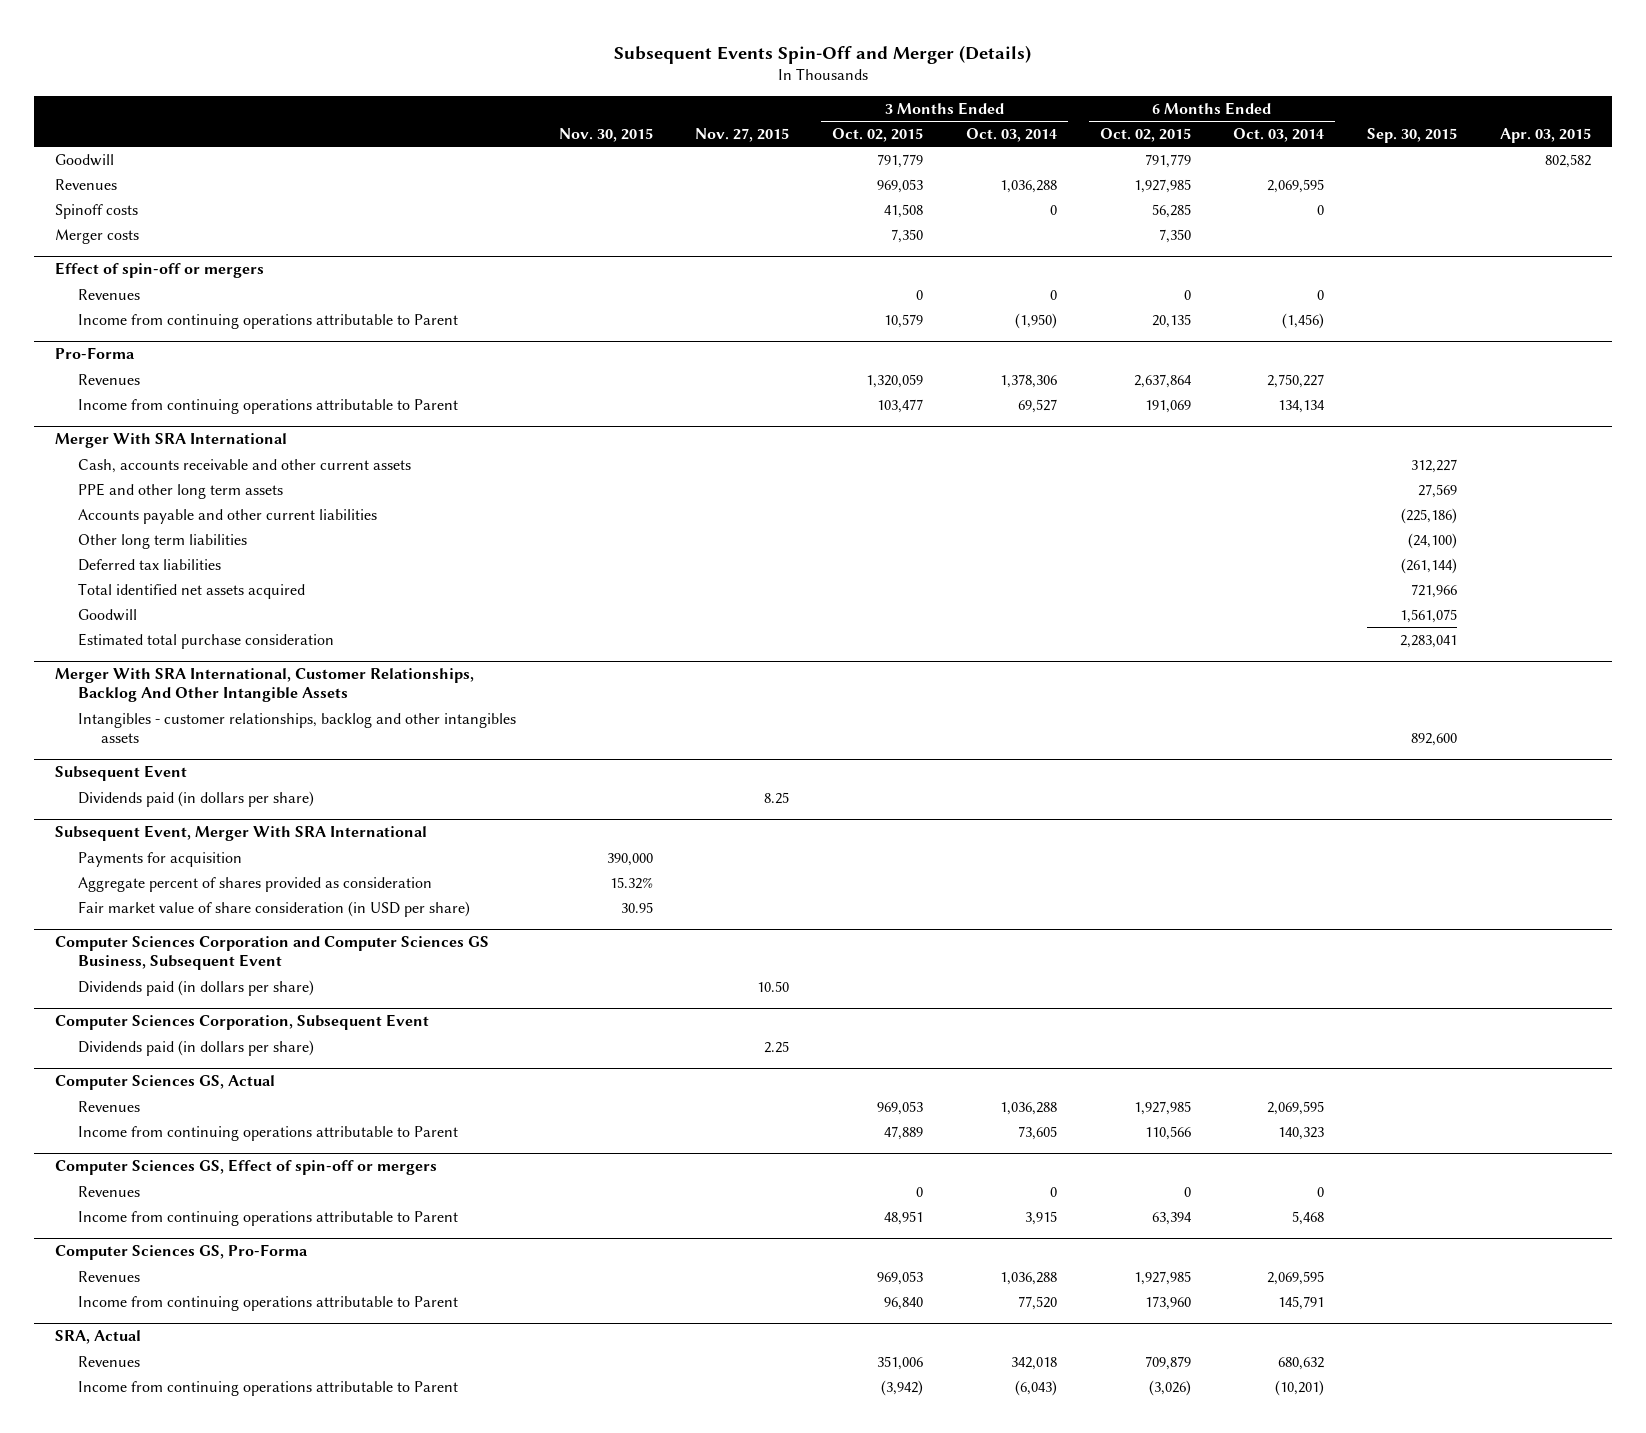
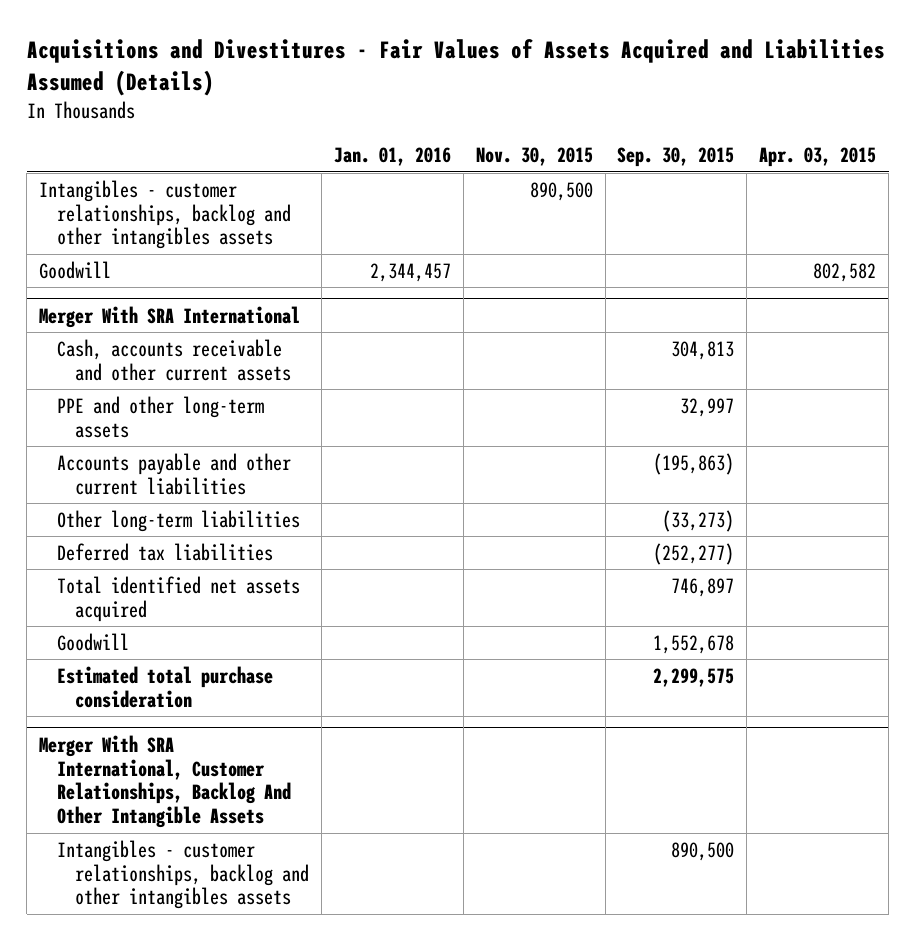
- Subsequent Events Spin-Off and Merger (Details)
+ Acquisitions and Divestitures - Fair Values of Assets Acquired and Liabilities Assumed (Details)
- | Nov. 30, 2015 | Nov. 27, 2015 | 3 Months Ended Oct. 02, 2015 | 3 Months Ended Oct. 03, 2014 | 6 Months Ended Oct. 02, 2015 | 6 Months Ended Oct. 03, 2014 | Sep. 30, 2015 | Apr. 03, 2015
+ | Jan. 01, 2016 | Nov. 30, 2015 | Sep. 30, 2015 | Apr. 03, 2015
+ Intangibles - customer relationships, backlog and other intangibles assets | | 890,500 | |
- Revenues | | | 969,053 | 1,036,288 | 1,927,985 | 2,069,595 | |
- Spinoff costs | | | 41,508 | 0 | 56,285 | 0 | |
- Merger costs | | | 7,350 | | 7,350 | | |
- Effect of spin-off or mergers
- Revenues | | | 0 | 0 | 0 | 0 | |
- Income from continuing operations attributable to Parent | | | 10,579 | (1,950) | 20,135 | (1,456) | |
- Pro-Forma
- Revenues | | | 1,320,059 | 1,378,306 | 2,637,864 | 2,750,227 | |
- Income from continuing operations attributable to Parent | | | 103,477 | 69,527 | 191,069 | 134,134 | |
@ Merger With SRA International
- Cash, accounts receivable and other current assets | | | | | | | 312,227 |
- PPE and other long term assets | | | | | | | 27,569 |
- Accounts payable and other current liabilities | | | | | | | (225,186) |
- Other long term liabilities | | | | | | | (24,100) |
- Deferred tax liabilities | | | | | | | (261,144) |
- Total identified net assets acquired | | | | | | | 721,966 |
- Goodwill | | | | | | | 1,561,075 |
- Estimated total purchase consideration | | | | | | | 2,283,041 |
+ Cash, accounts receivable and other current assets | | | 304,813 |
+ PPE and other long-term assets | | | 32,997 |
+ Accounts payable and other current liabilities | | | (195,863) |
+ Other long-term liabilities | | | (33,273) |
+ Deferred tax liabilities | | | (252,277) |
+ Total identified net assets acquired | | | 746,897 |
+ Goodwill | | | 1,552,678 |
+ Estimated total purchase consideration | | | 2,299,575 |
@ Merger With SRA International, Customer Relationships, Backlog And Other Intangible Assets
- Intangibles - customer relationships, backlog and other intangibles assets | | | | | | | 892,600 |
- Subsequent Event
- Dividends paid (in dollars per share) | | 8.25 | | | | | |
- Subsequent Event, Merger With SRA International
- Payments for acquisition | 390,000 | | | | | | |
- Aggregate percent of shares provided as consideration | 15.32% | | | | | | |
- Fair market value of share consideration (in USD per share) | 30.95 | | | | | | |
- Computer Sciences Corporation and Computer Sciences GS Business, Subsequent Event
- Dividends paid (in dollars per share) | | 10.50 | | | | | |
- Computer Sciences Corporation, Subsequent Event
- Dividends paid (in dollars per share) | | 2.25 | | | | | |
- Computer Sciences GS, Actual
- Revenues | | | 969,053 | 1,036,288 | 1,927,985 | 2,069,595 | |
- Income from continuing operations attributable to Parent | | | 47,889 | 73,605 | 110,566 | 140,323 | |
- Computer Sciences GS, Effect of spin-off or mergers
- Revenues | | | 0 | 0 | 0 | 0 | |
- Income from continuing operations attributable to Parent | | | 48,951 | 3,915 | 63,394 | 5,468 | |
- Computer Sciences GS, Pro-Forma
- Revenues | | | 969,053 | 1,036,288 | 1,927,985 | 2,069,595 | |
- Income from continuing operations attributable to Parent | | | 96,840 | 77,520 | 173,960 | 145,791 | |
- SRA, Actual
- Revenues | | | 351,006 | 342,018 | 709,879 | 680,632 | |
- Income from continuing operations attributable to Parent | | | (3,942) | (6,043) | (3,026) | (10,201) | |
@ Merger With SRA International, Customer Relationships, Backlog And Other Intangible Assets
+ Intangibles - customer relationships, backlog and other intangibles assets | | | 890,500 |

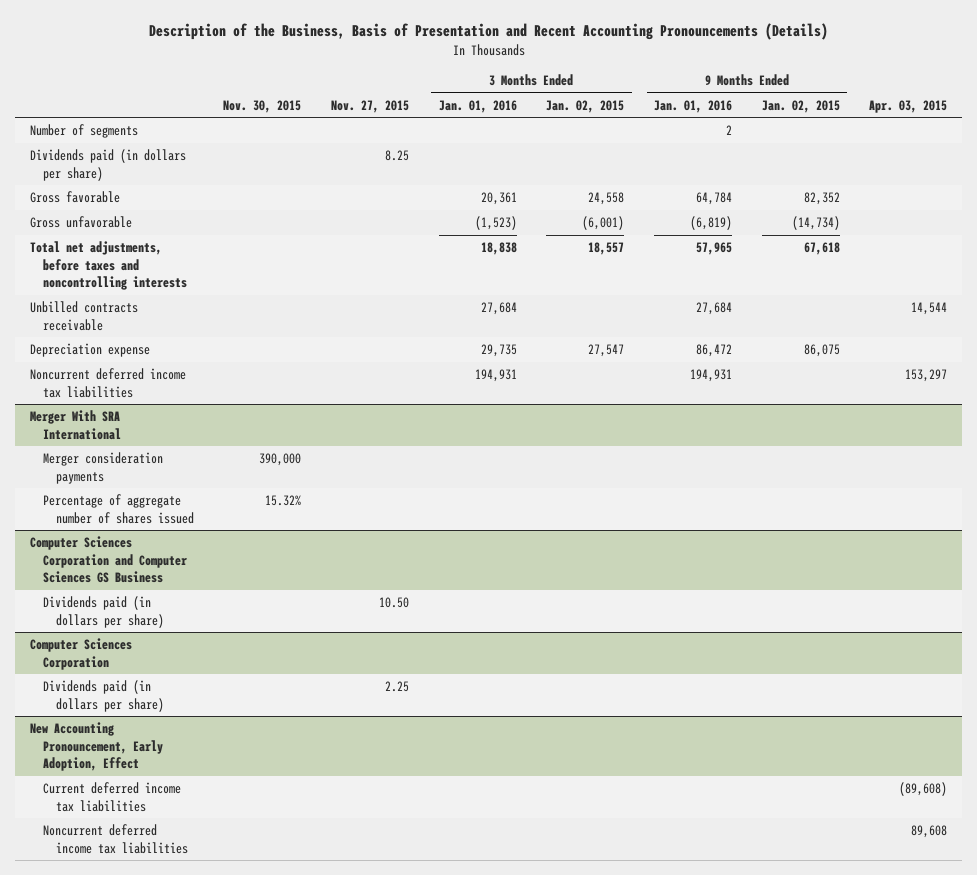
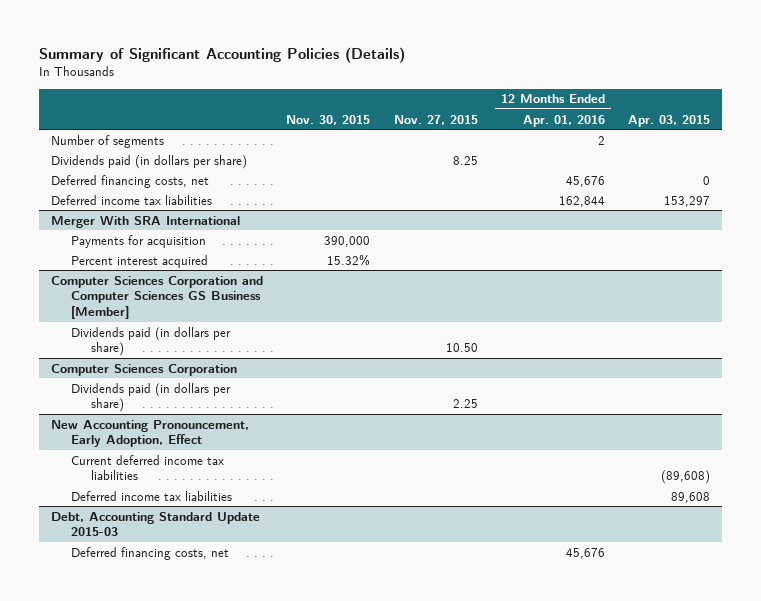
- Description of the Business, Basis of Presentation and Recent Accounting Pronouncements (Details)
+ Summary of Significant Accounting Policies (Details)
- | Nov. 30, 2015 | Nov. 27, 2015 | 3 Months Ended Jan. 01, 2016 | 3 Months Ended Jan. 02, 2015 | 9 Months Ended Jan. 01, 2016 | 9 Months Ended Jan. 02, 2015 | Apr. 03, 2015
+ | Nov. 30, 2015 | Nov. 27, 2015 | 12 Months Ended Apr. 01, 2016 | Apr. 03, 2015
- Gross favorable | | | 20,361 | 24,558 | 64,784 | 82,352 |
- Gross unfavorable | | | (1,523) | (6,001) | (6,819) | (14,734) |
- Total net adjustments, before taxes and noncontrolling interests | | | 18,838 | 18,557 | 57,965 | 67,618 |
- Unbilled contracts receivable | | | 27,684 | | 27,684 | | 14,544
- Depreciation expense | | | 29,735 | 27,547 | 86,472 | 86,075 |
- Noncurrent deferred income tax liabilities | | | 194,931 | | 194,931 | | 153,297
+ Deferred financing costs, net | | | 45,676 | 0
+ Deferred income tax liabilities | | | 162,844 | 153,297
@ Merger With SRA International
- Merger consideration payments | 390,000 | | | | | |
- Percentage of aggregate number of shares issued | 15.32% | | | | | |
- Computer Sciences Corporation and Computer Sciences GS Business
@ Merger With SRA International
+ Payments for acquisition | 390,000 | | |
+ Percent interest acquired | 15.32% | | |
+ Computer Sciences Corporation and Computer Sciences GS Business [Member]
@ New Accounting Pronouncement, Early Adoption, Effect
- Noncurrent deferred income tax liabilities | | | | | | | 89,608
+ Deferred income tax liabilities | | | | 89,608
+ Debt, Accounting Standard Update 2015-03
+ Deferred financing costs, net | | | 45,676 |

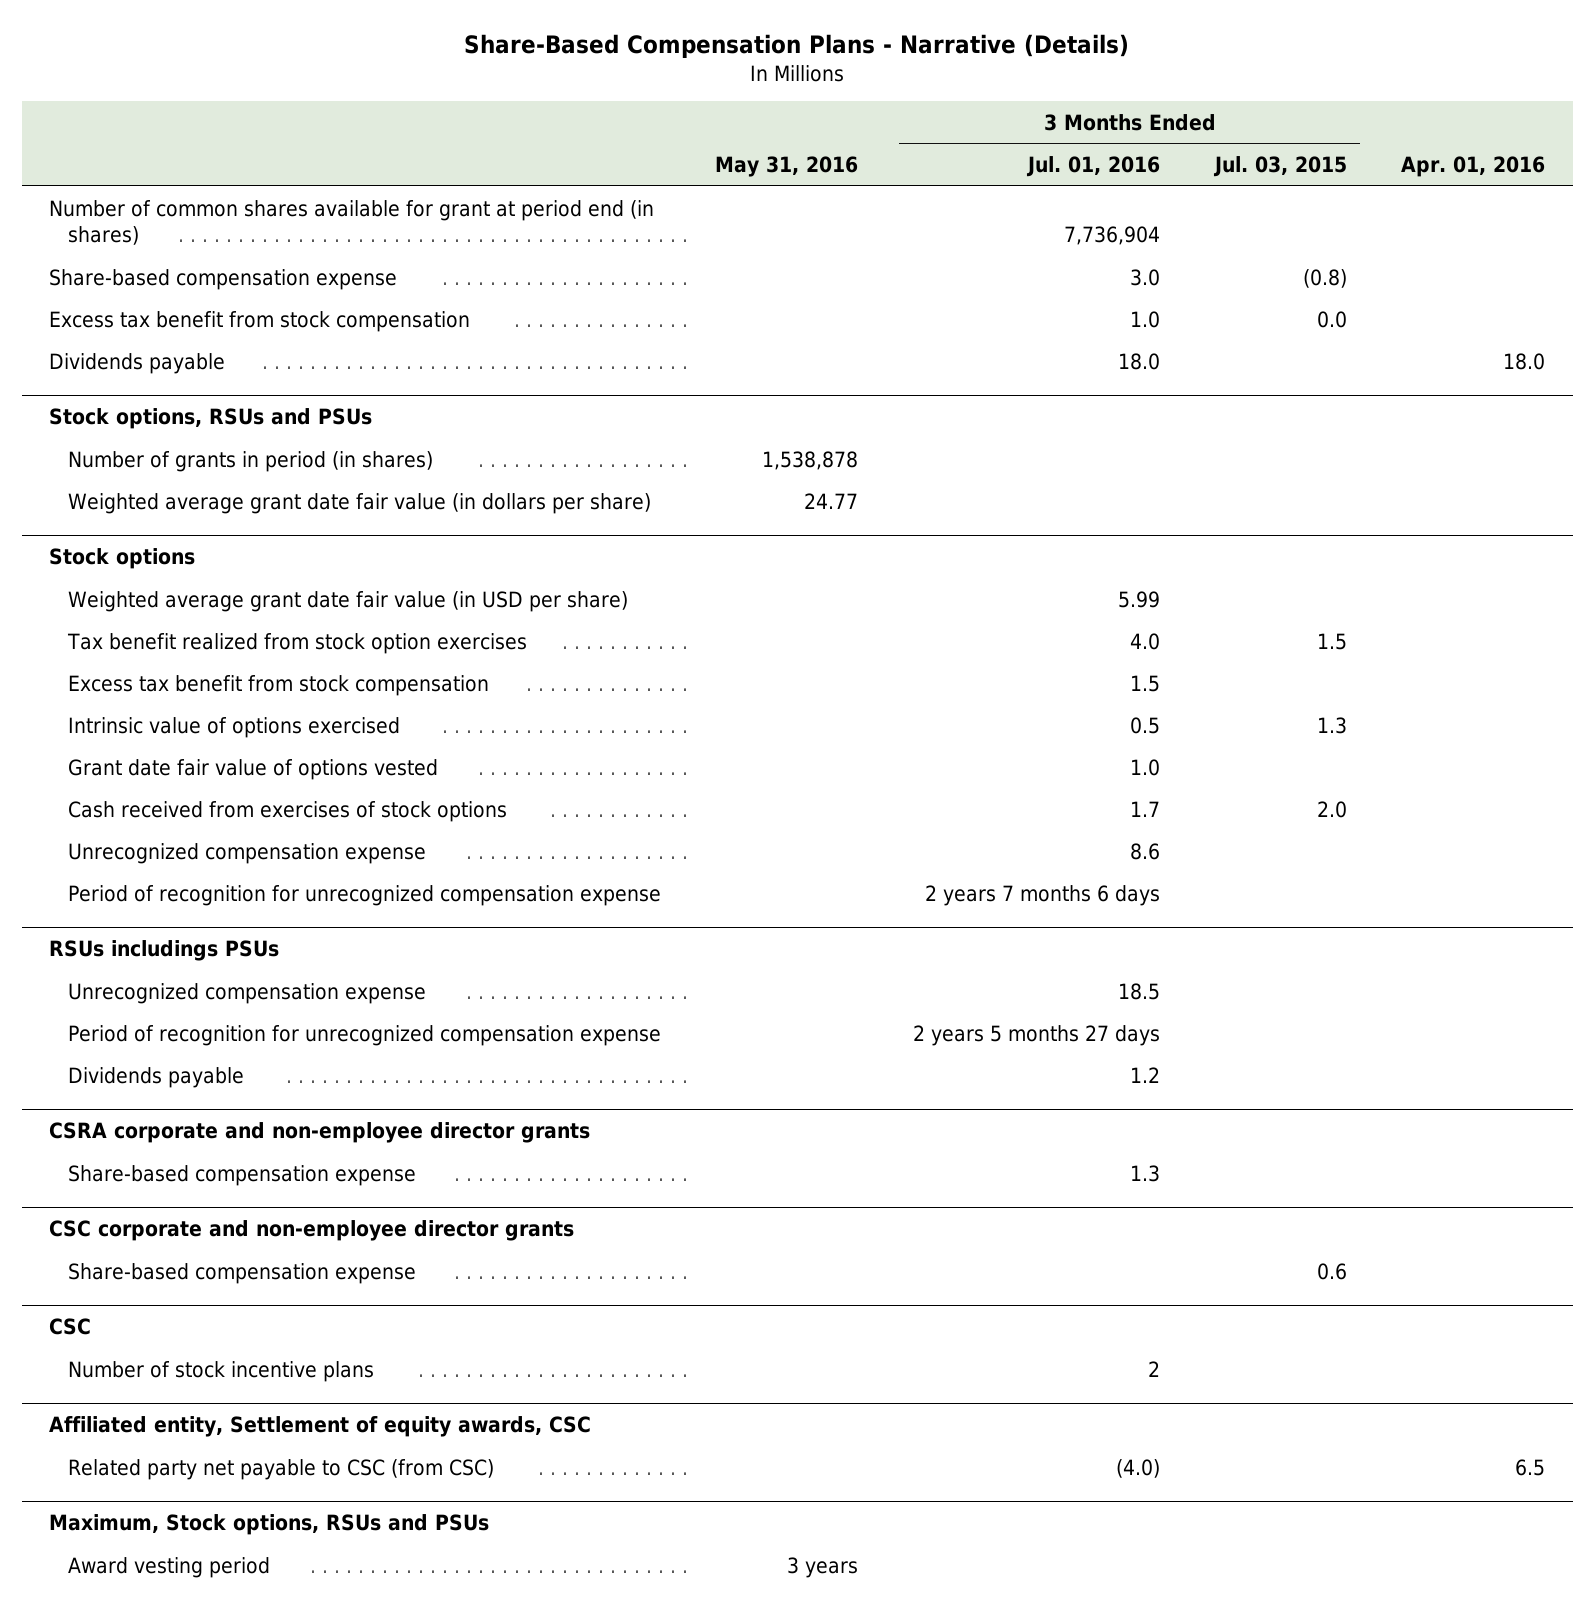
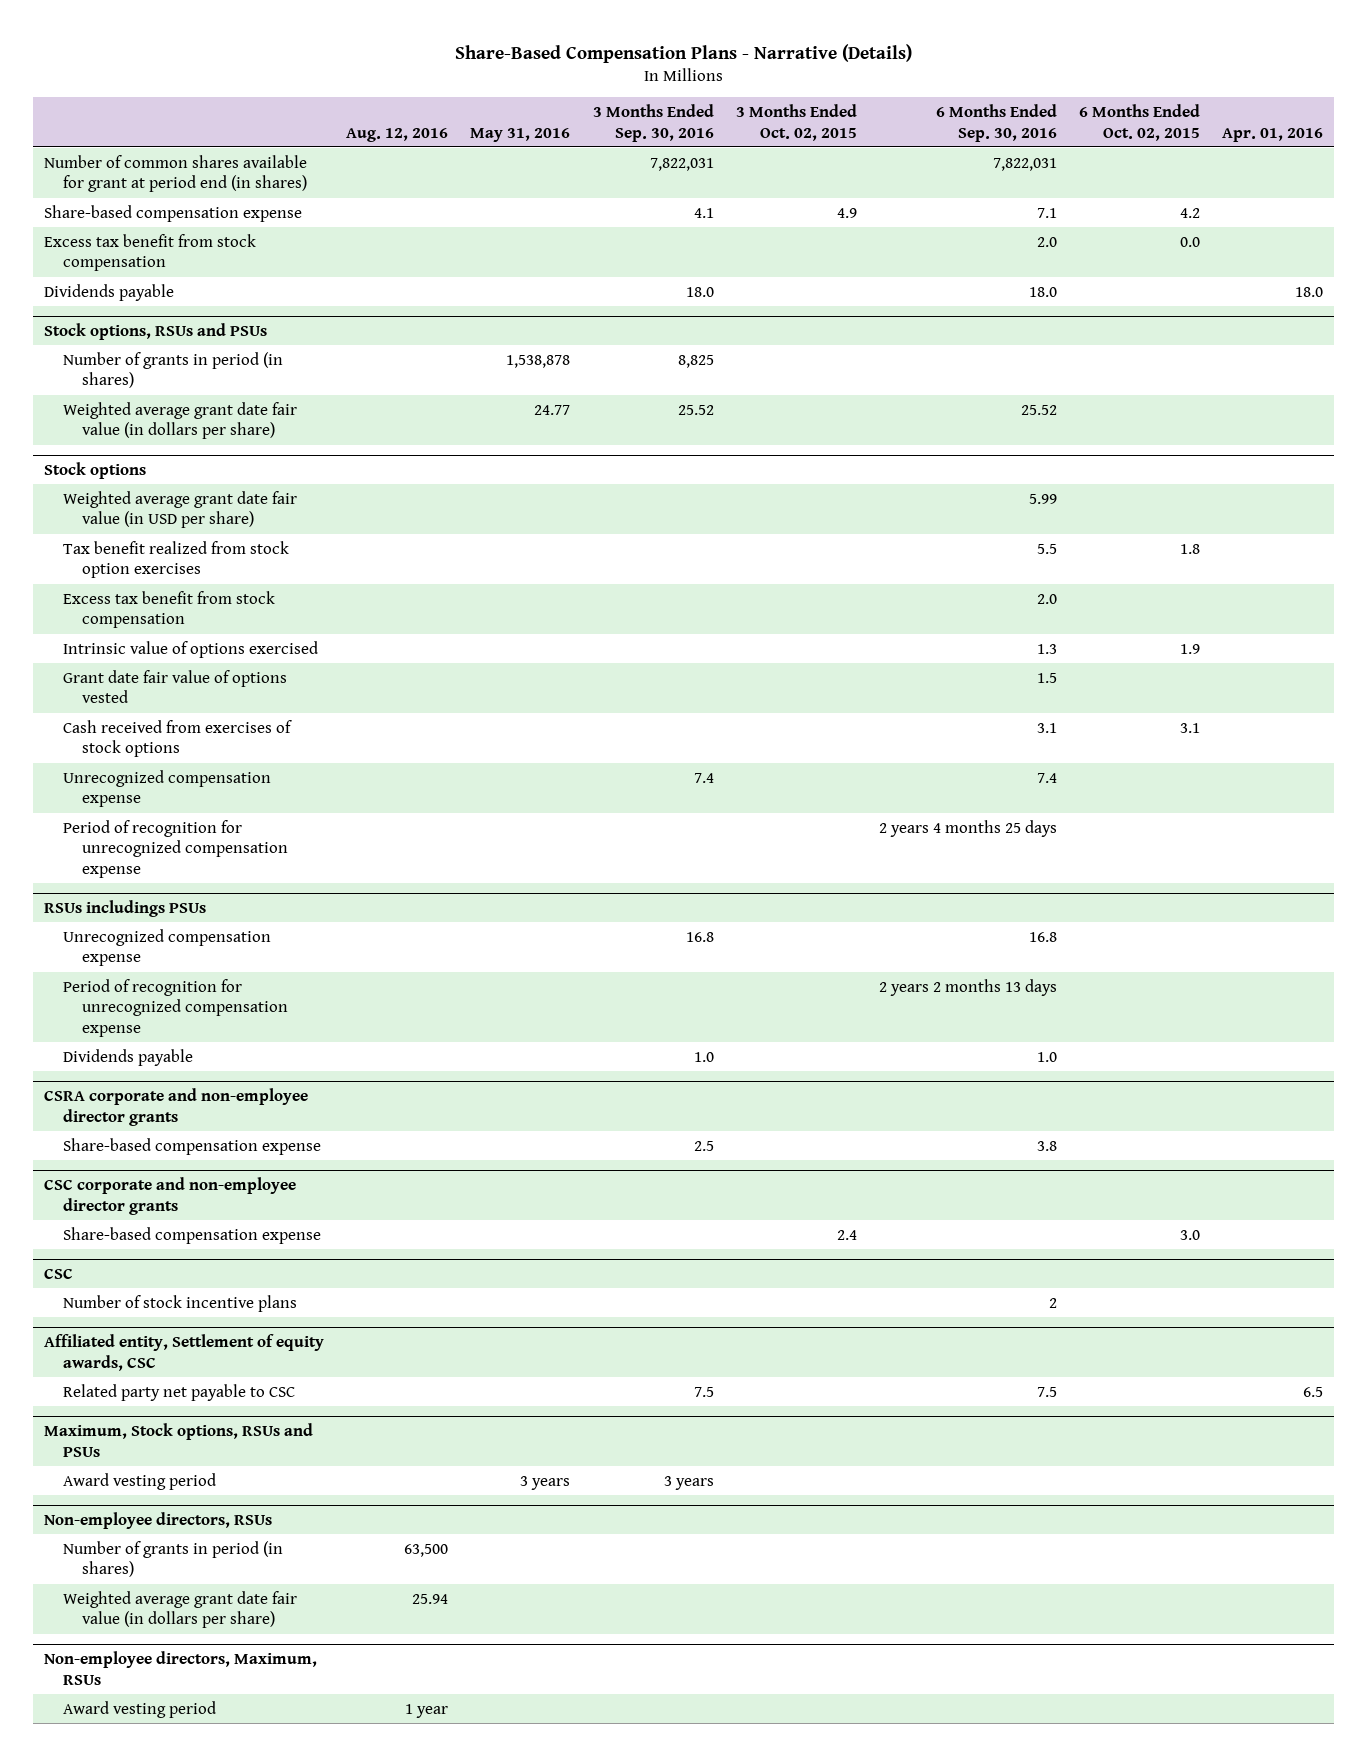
- | May 31, 2016 | 3 Months Ended Jul. 01, 2016 | 3 Months Ended Jul. 03, 2015 | Apr. 01, 2016
+ | Aug. 12, 2016 | May 31, 2016 | 3 Months Ended Sep. 30, 2016 | 3 Months Ended Oct. 02, 2015 | 6 Months Ended Sep. 30, 2016 | 6 Months Ended Oct. 02, 2015 | Apr. 01, 2016
@ Affiliated entity, Settlement of equity awards, CSC
- Related party net payable to CSC (from CSC) | | (4.0) | | 6.5
+ Related party net payable to CSC | | | 7.5 | | 7.5 | | 6.5
+ Non-employee directors, RSUs
+ Number of grants in period (in shares) | 63,500 | | | | | |
+ Weighted average grant date fair value (in dollars per share) | 25.94 | | | | | |
+ Non-employee directors, Maximum, RSUs
+ Award vesting period | 1 year | | | | | |

